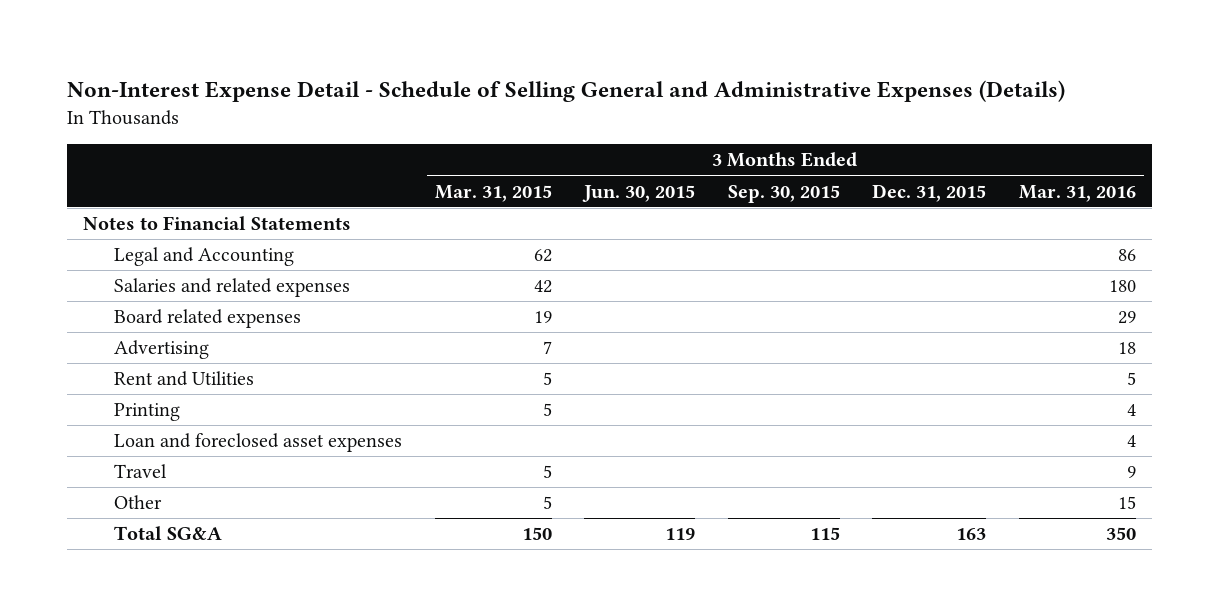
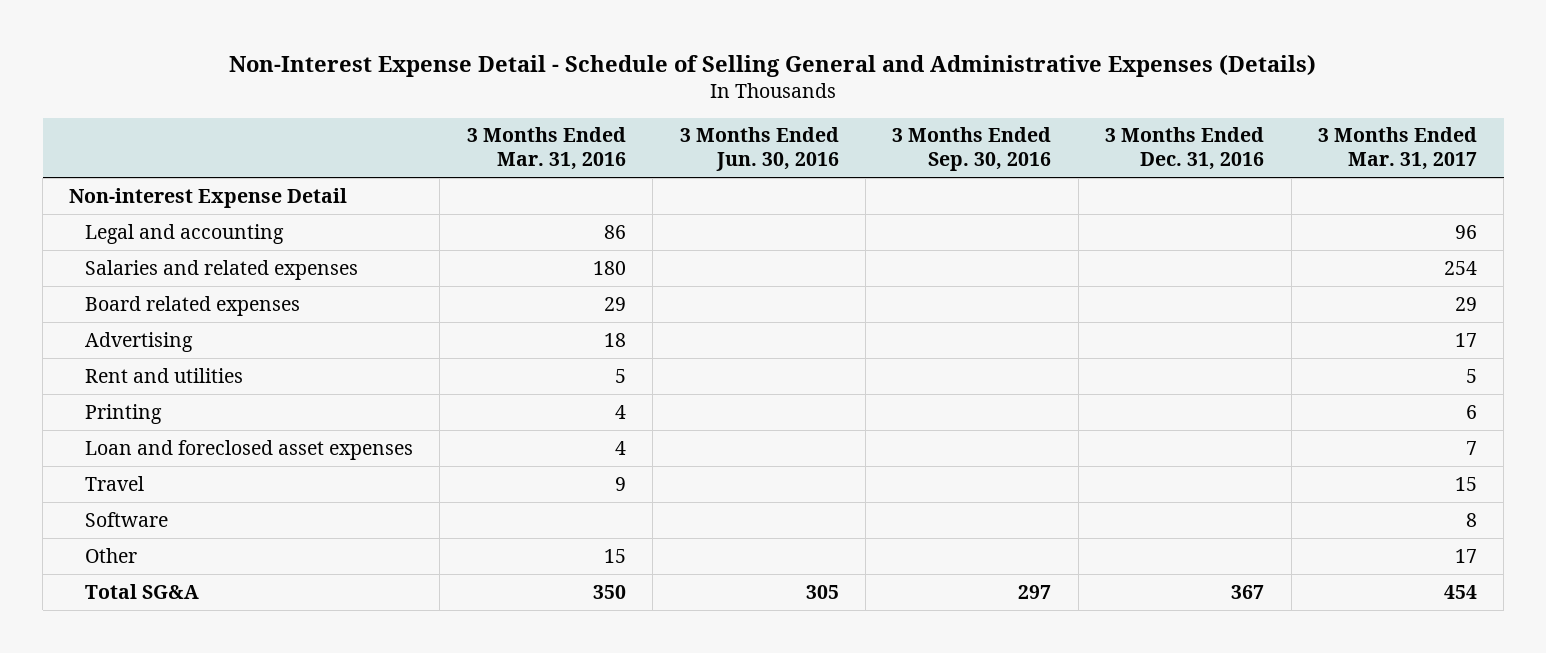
- | 3 Months Ended Mar. 31, 2015 | 3 Months Ended Jun. 30, 2015 | 3 Months Ended Sep. 30, 2015 | 3 Months Ended Dec. 31, 2015 | 3 Months Ended Mar. 31, 2016
+ | 3 Months Ended Mar. 31, 2016 | 3 Months Ended Jun. 30, 2016 | 3 Months Ended Sep. 30, 2016 | 3 Months Ended Dec. 31, 2016 | 3 Months Ended Mar. 31, 2017
- Notes to Financial Statements
- Legal and Accounting | 62 | | | | 86
+ Non-interest Expense Detail
+ Legal and accounting | 86 | | | | 96
- Rent and Utilities | 5 | | | | 5
+ Rent and utilities | 5 | | | | 5
+ Software | | | | | 8

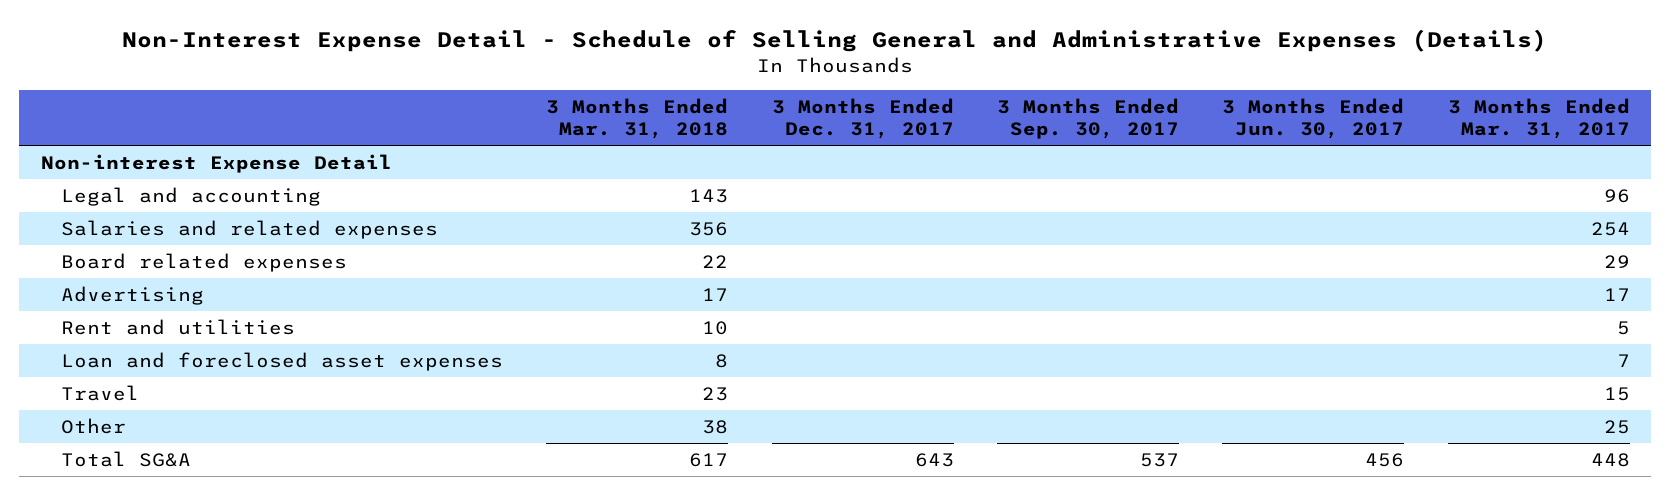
- | 3 Months Ended Mar. 31, 2016 | 3 Months Ended Jun. 30, 2016 | 3 Months Ended Sep. 30, 2016 | 3 Months Ended Dec. 31, 2016 | 3 Months Ended Mar. 31, 2017
+ | 3 Months Ended Mar. 31, 2018 | 3 Months Ended Dec. 31, 2017 | 3 Months Ended Sep. 30, 2017 | 3 Months Ended Jun. 30, 2017 | 3 Months Ended Mar. 31, 2017
- Printing | 4 | | | | 6
- Software | | | | | 8
- Other | 15 | | | | 17
- Total SG&A | 350 | 305 | 297 | 367 | 454
+ Other | 38 | | | | 25
+ Total SG&A | 617 | 643 | 537 | 456 | 448

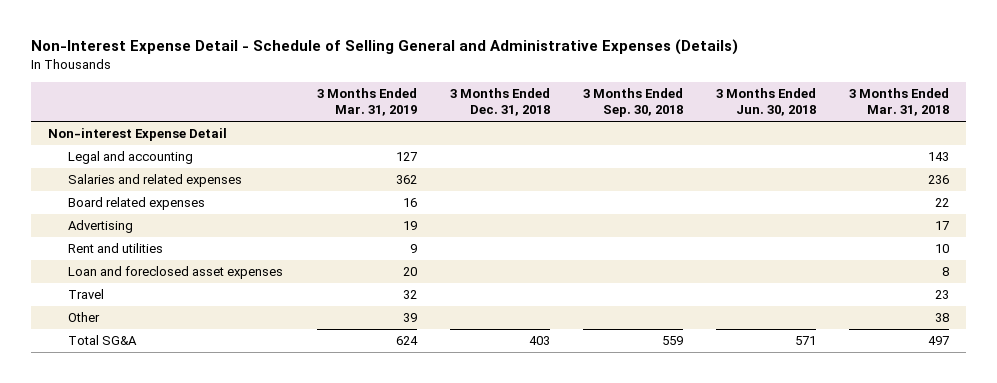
- | 3 Months Ended Mar. 31, 2018 | 3 Months Ended Dec. 31, 2017 | 3 Months Ended Sep. 30, 2017 | 3 Months Ended Jun. 30, 2017 | 3 Months Ended Mar. 31, 2017
+ | 3 Months Ended Mar. 31, 2019 | 3 Months Ended Dec. 31, 2018 | 3 Months Ended Sep. 30, 2018 | 3 Months Ended Jun. 30, 2018 | 3 Months Ended Mar. 31, 2018
- Salaries and related expenses | 356 | | | | 254
+ Salaries and related expenses | 362 | | | | 236
- Total SG&A | 617 | 643 | 537 | 456 | 448
+ Total SG&A | 624 | 403 | 559 | 571 | 497

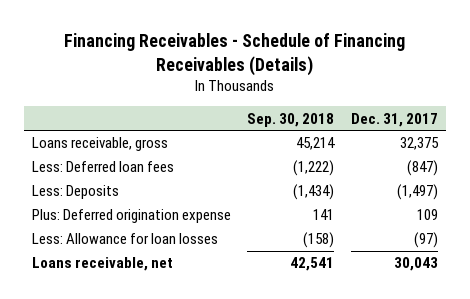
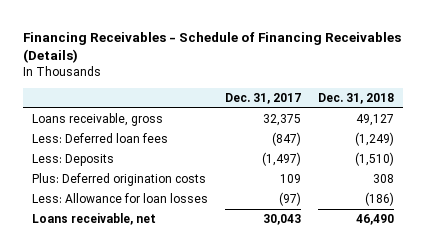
- | Sep. 30, 2018 | Dec. 31, 2017
+ | Dec. 31, 2017 | Dec. 31, 2018
- Plus: Deferred origination expense | 141 | 109
+ Plus: Deferred origination costs | 109 | 308

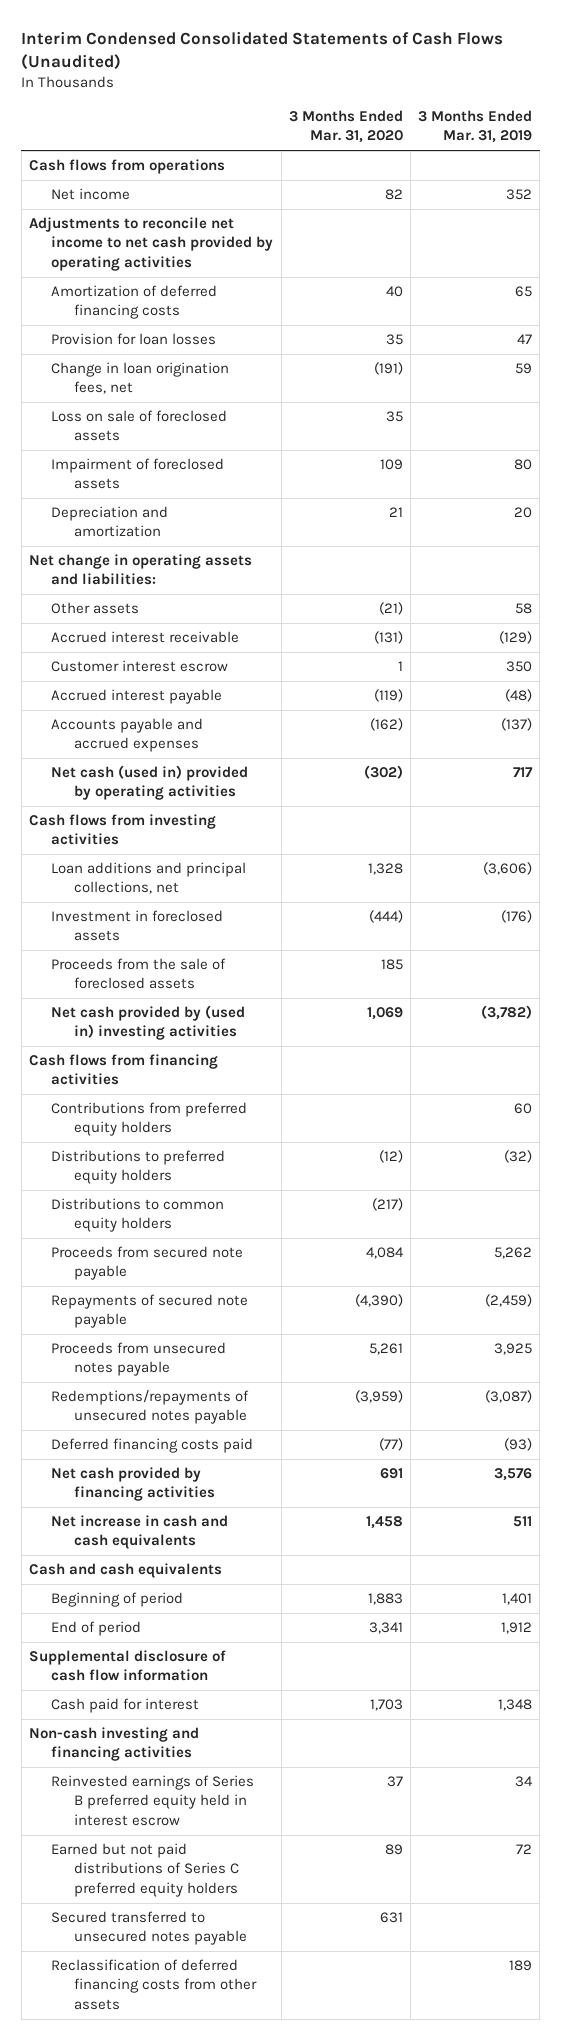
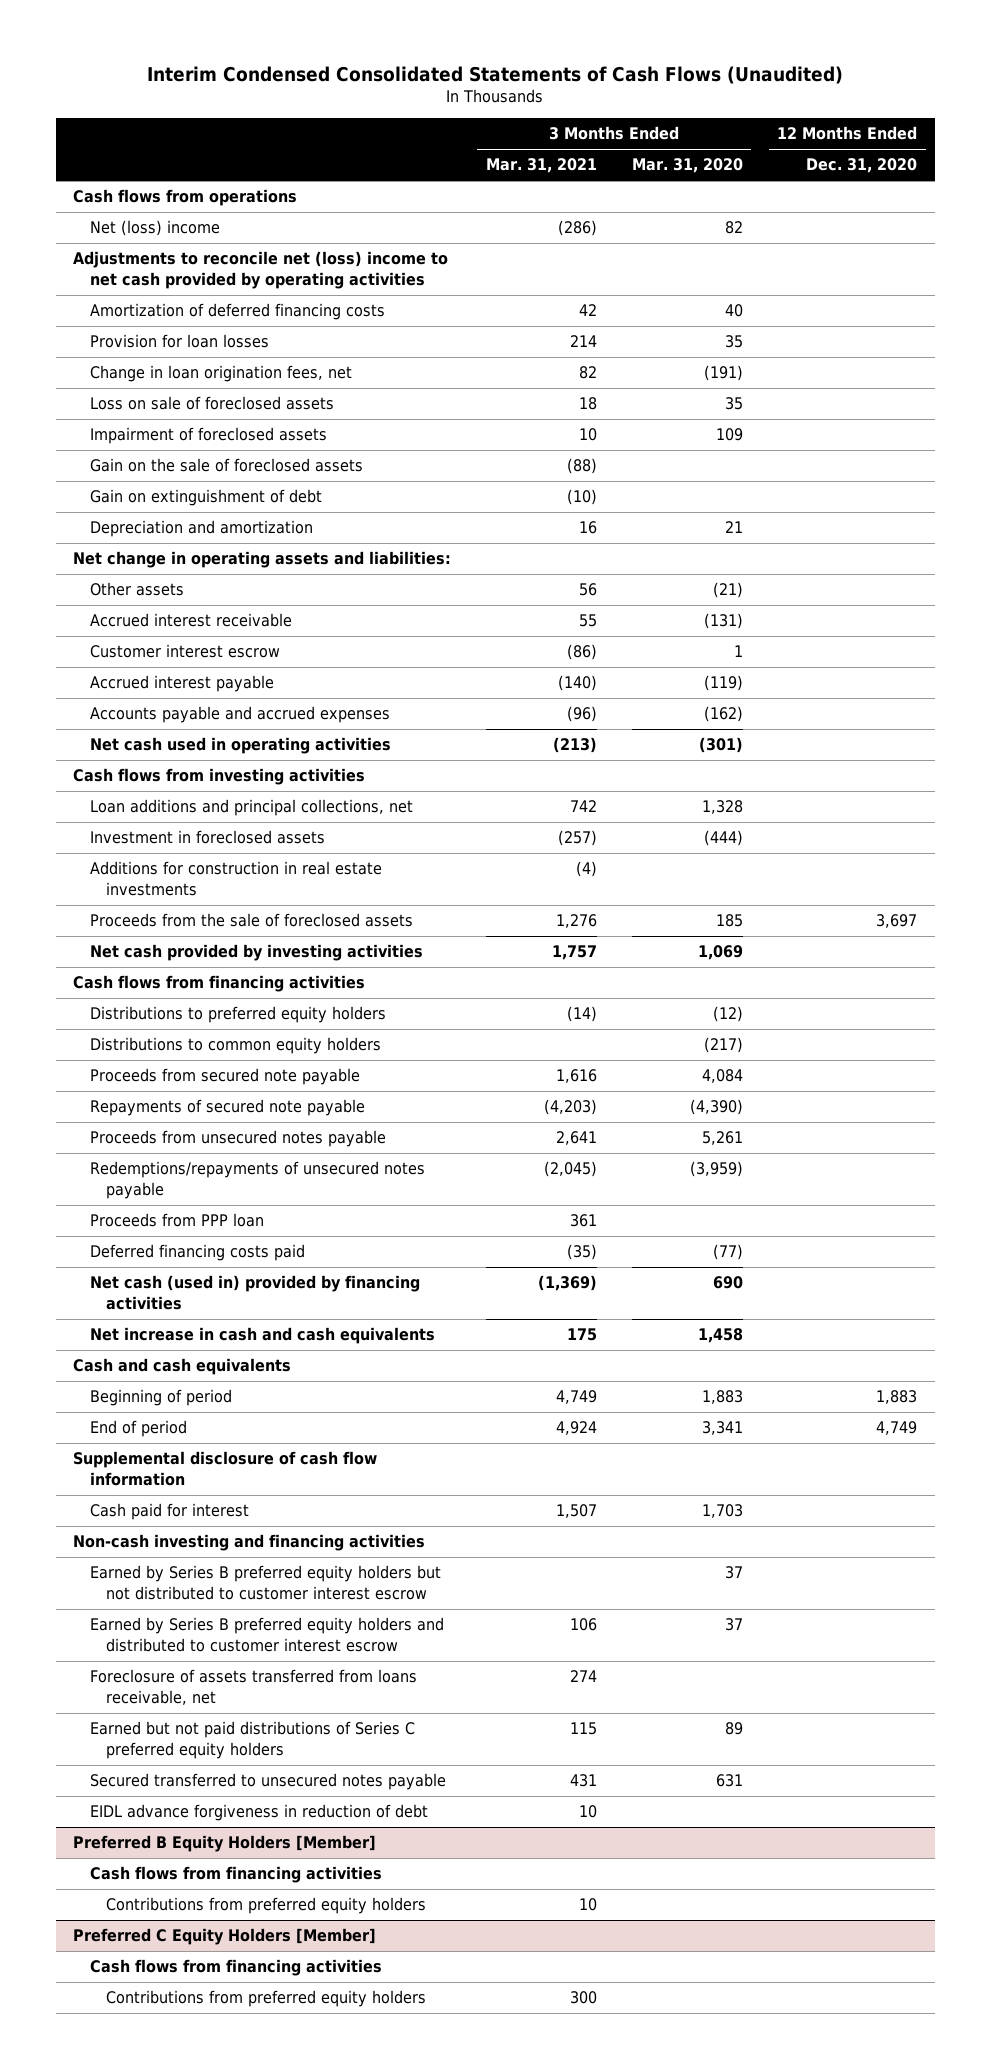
- | 3 Months Ended Mar. 31, 2020 | 3 Months Ended Mar. 31, 2019
+ | 3 Months Ended Mar. 31, 2021 | 3 Months Ended Mar. 31, 2020 | 12 Months Ended Dec. 31, 2020
- Net income | 82 | 352
- Adjustments to reconcile net income to net cash provided by operating activities
+ Net (loss) income | (286) | 82 |
+ Adjustments to reconcile net (loss) income to net cash provided by operating activities
+ Gain on the sale of foreclosed assets | (88) | |
+ Gain on extinguishment of debt | (10) | |
- Net cash (used in) provided by operating activities | (302) | 717
+ Net cash used in operating activities | (213) | (301) |
+ Additions for construction in real estate investments | (4) | |
- Net cash provided by (used in) investing activities | 1,069 | (3,782)
+ Net cash provided by investing activities | 1,757 | 1,069 |
- Contributions from preferred equity holders | | 60
+ Proceeds from PPP loan | 361 | |
- Net cash provided by financing activities | 691 | 3,576
+ Net cash (used in) provided by financing activities | (1,369) | 690 |
- Reinvested earnings of Series B preferred equity held in interest escrow | 37 | 34
+ Earned by Series B preferred equity holders but not distributed to customer interest escrow | | 37 |
+ Earned by Series B preferred equity holders and distributed to customer interest escrow | 106 | 37 |
+ Foreclosure of assets transferred from loans receivable, net | 274 | |
- Reclassification of deferred financing costs from other assets | | 189
+ EIDL advance forgiveness in reduction of debt | 10 | |
+ Preferred B Equity Holders [Member]
+ Cash flows from financing activities
+ Contributions from preferred equity holders | 10 | |
+ Preferred C Equity Holders [Member]
+ Cash flows from financing activities
+ Contributions from preferred equity holders | 300 | |

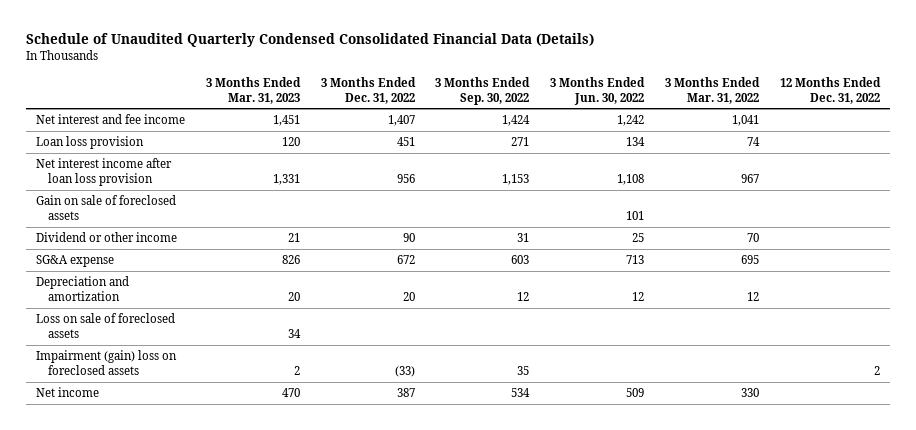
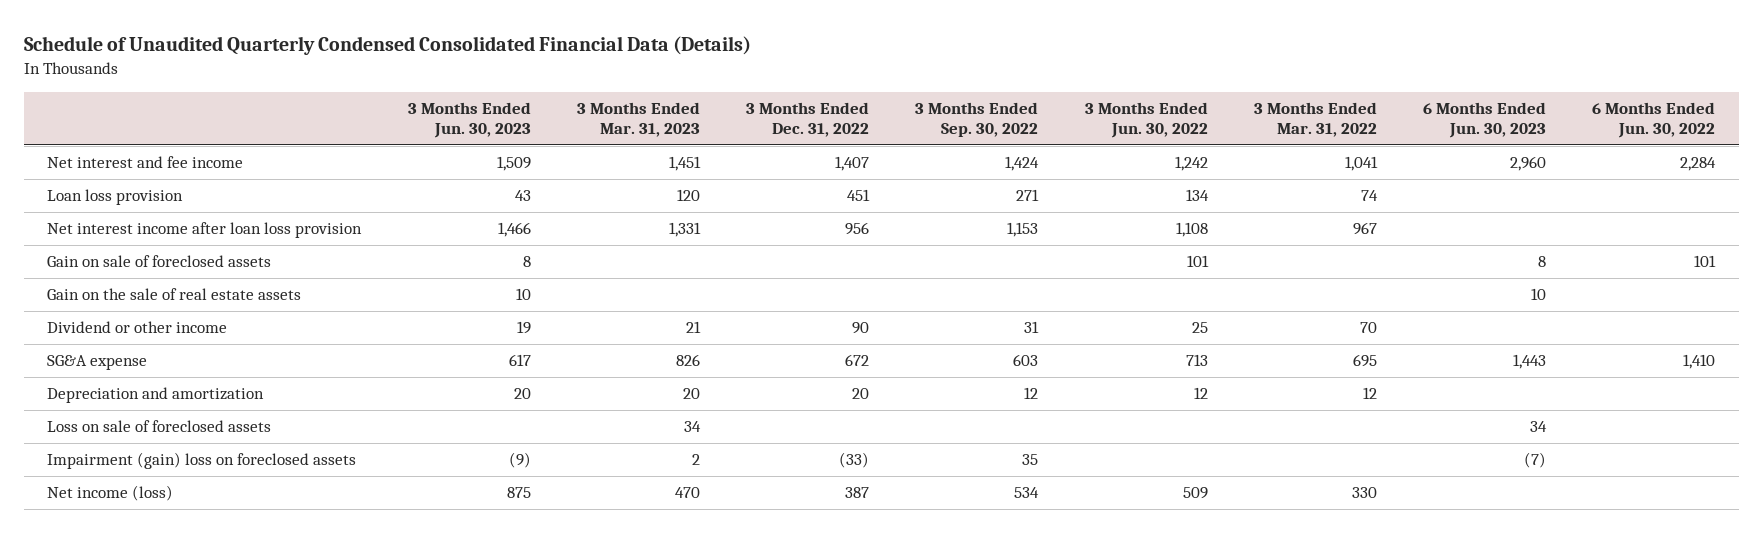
- | 3 Months Ended Mar. 31, 2023 | 3 Months Ended Dec. 31, 2022 | 3 Months Ended Sep. 30, 2022 | 3 Months Ended Jun. 30, 2022 | 3 Months Ended Mar. 31, 2022 | 12 Months Ended Dec. 31, 2022
+ | 3 Months Ended Jun. 30, 2023 | 3 Months Ended Mar. 31, 2023 | 3 Months Ended Dec. 31, 2022 | 3 Months Ended Sep. 30, 2022 | 3 Months Ended Jun. 30, 2022 | 3 Months Ended Mar. 31, 2022 | 6 Months Ended Jun. 30, 2023 | 6 Months Ended Jun. 30, 2022
+ Gain on the sale of real estate assets | 10 | | | | | | 10 |
- Net income | 470 | 387 | 534 | 509 | 330 |
+ Net income (loss) | 875 | 470 | 387 | 534 | 509 | 330 | |

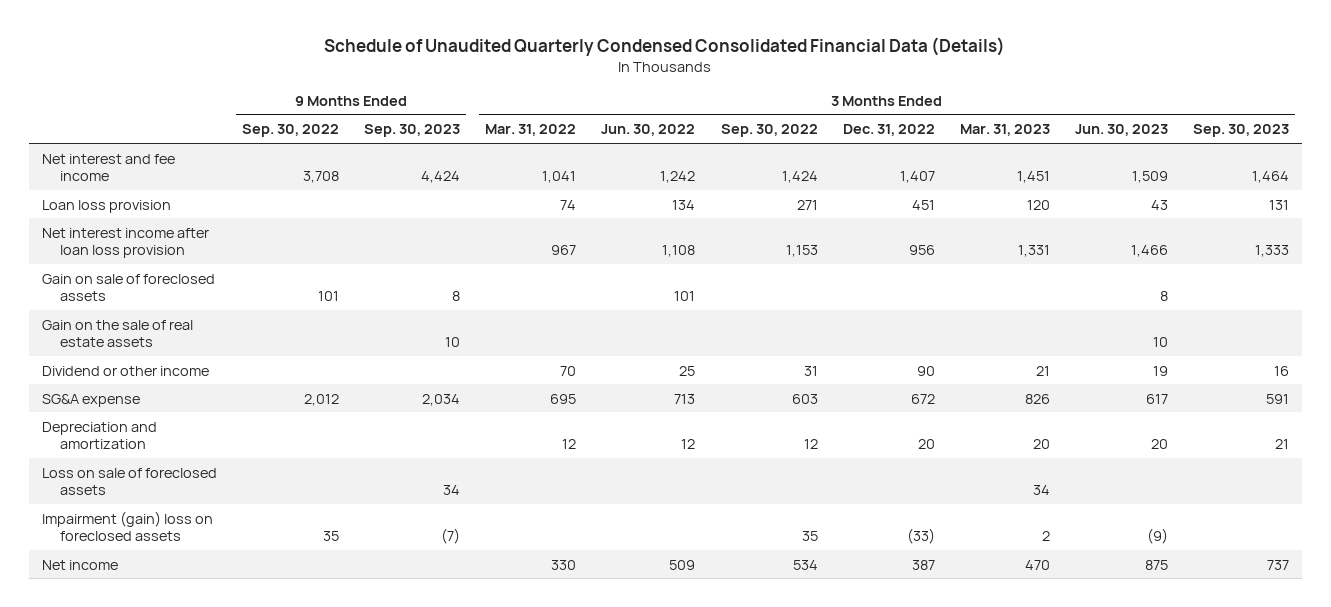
- | 3 Months Ended Jun. 30, 2023 | 3 Months Ended Mar. 31, 2023 | 3 Months Ended Dec. 31, 2022 | 3 Months Ended Sep. 30, 2022 | 3 Months Ended Jun. 30, 2022 | 3 Months Ended Mar. 31, 2022 | 6 Months Ended Jun. 30, 2023 | 6 Months Ended Jun. 30, 2022
+ | 9 Months Ended Sep. 30, 2022 | 9 Months Ended Sep. 30, 2023 | 3 Months Ended Mar. 31, 2022 | 3 Months Ended Jun. 30, 2022 | 3 Months Ended Sep. 30, 2022 | 3 Months Ended Dec. 31, 2022 | 3 Months Ended Mar. 31, 2023 | 3 Months Ended Jun. 30, 2023 | 3 Months Ended Sep. 30, 2023
- Net income (loss) | 875 | 470 | 387 | 534 | 509 | 330 | |
+ Net income | | | 330 | 509 | 534 | 387 | 470 | 875 | 737

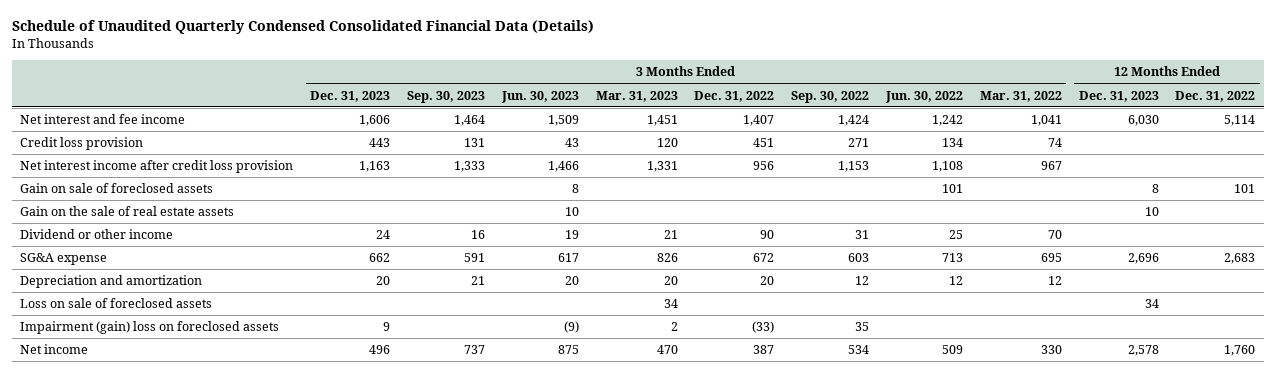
- | 9 Months Ended Sep. 30, 2022 | 9 Months Ended Sep. 30, 2023 | 3 Months Ended Mar. 31, 2022 | 3 Months Ended Jun. 30, 2022 | 3 Months Ended Sep. 30, 2022 | 3 Months Ended Dec. 31, 2022 | 3 Months Ended Mar. 31, 2023 | 3 Months Ended Jun. 30, 2023 | 3 Months Ended Sep. 30, 2023
+ | 3 Months Ended Dec. 31, 2023 | 3 Months Ended Sep. 30, 2023 | 3 Months Ended Jun. 30, 2023 | 3 Months Ended Mar. 31, 2023 | 3 Months Ended Dec. 31, 2022 | 3 Months Ended Sep. 30, 2022 | 3 Months Ended Jun. 30, 2022 | 3 Months Ended Mar. 31, 2022 | 12 Months Ended Dec. 31, 2023 | 12 Months Ended Dec. 31, 2022
- Loan loss provision | | | 74 | 134 | 271 | 451 | 120 | 43 | 131
- Net interest income after loan loss provision | | | 967 | 1,108 | 1,153 | 956 | 1,331 | 1,466 | 1,333
+ Credit loss provision | 443 | 131 | 43 | 120 | 451 | 271 | 134 | 74 | |
+ Net interest income after credit loss provision | 1,163 | 1,333 | 1,466 | 1,331 | 956 | 1,153 | 1,108 | 967 | |

